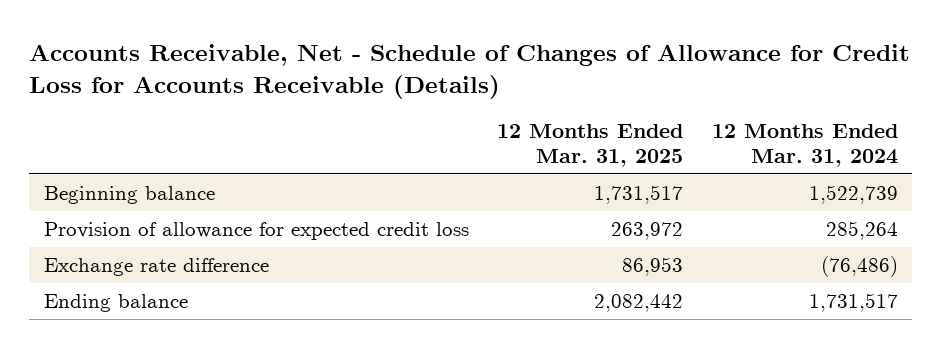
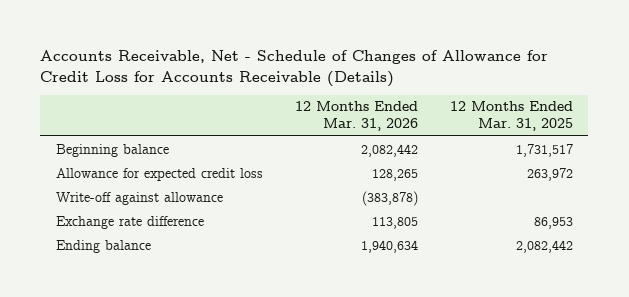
- | 12 Months Ended Mar. 31, 2025 | 12 Months Ended Mar. 31, 2024
+ | 12 Months Ended Mar. 31, 2026 | 12 Months Ended Mar. 31, 2025
- Provision of allowance for expected credit loss | 263,972 | 285,264
+ Allowance for expected credit loss | 128,265 | 263,972
+ Write-off against allowance | (383,878) |

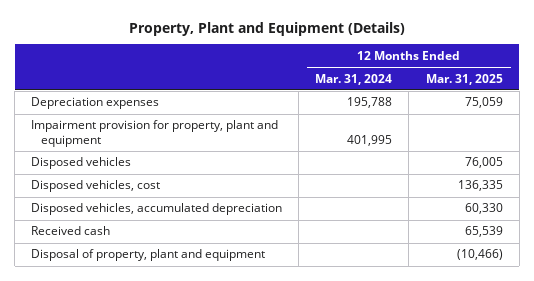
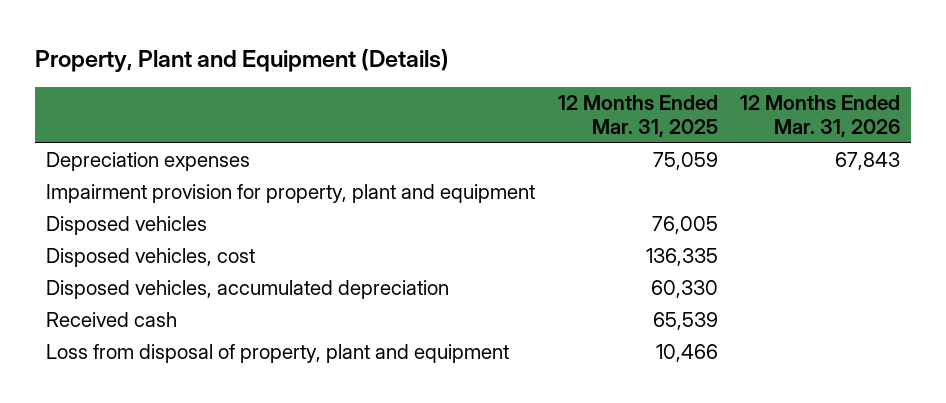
- | 12 Months Ended Mar. 31, 2024 | 12 Months Ended Mar. 31, 2025
+ | 12 Months Ended Mar. 31, 2025 | 12 Months Ended Mar. 31, 2026
- Disposal of property, plant and equipment | | (10,466)
+ Loss from disposal of property, plant and equipment | 10,466 |

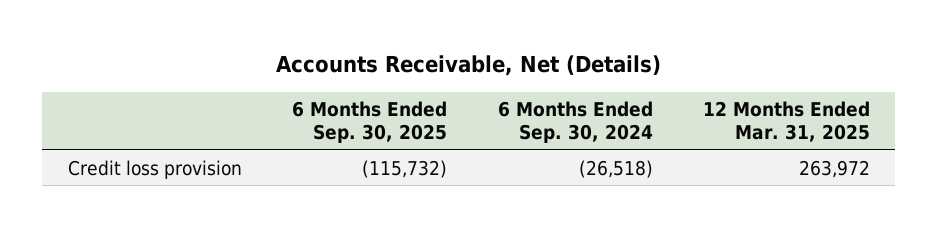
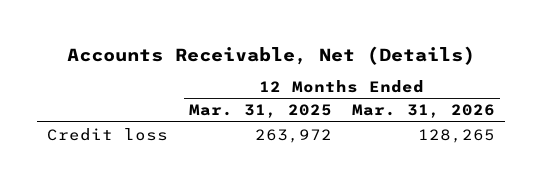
- | 6 Months Ended Sep. 30, 2025 | 6 Months Ended Sep. 30, 2024 | 12 Months Ended Mar. 31, 2025
+ | 12 Months Ended Mar. 31, 2025 | 12 Months Ended Mar. 31, 2026
- Credit loss provision | (115,732) | (26,518) | 263,972
+ Credit loss | 263,972 | 128,265

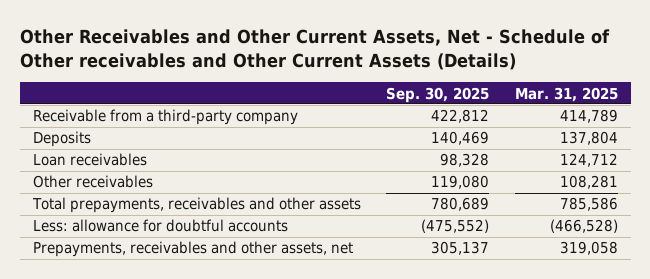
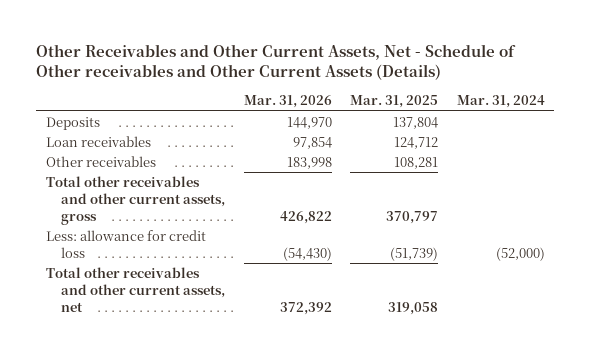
- | Sep. 30, 2025 | Mar. 31, 2025
+ | Mar. 31, 2026 | Mar. 31, 2025 | Mar. 31, 2024
- Receivable from a third-party company | 422,812 | 414,789
- Total prepayments, receivables and other assets | 780,689 | 785,586
- Less: allowance for doubtful accounts | (475,552) | (466,528)
- Prepayments, receivables and other assets, net | 305,137 | 319,058
+ Total other receivables and other current assets, gross | 426,822 | 370,797 |
+ Less: allowance for credit loss | (54,430) | (51,739) | (52,000)
+ Total other receivables and other current assets, net | 372,392 | 319,058 |

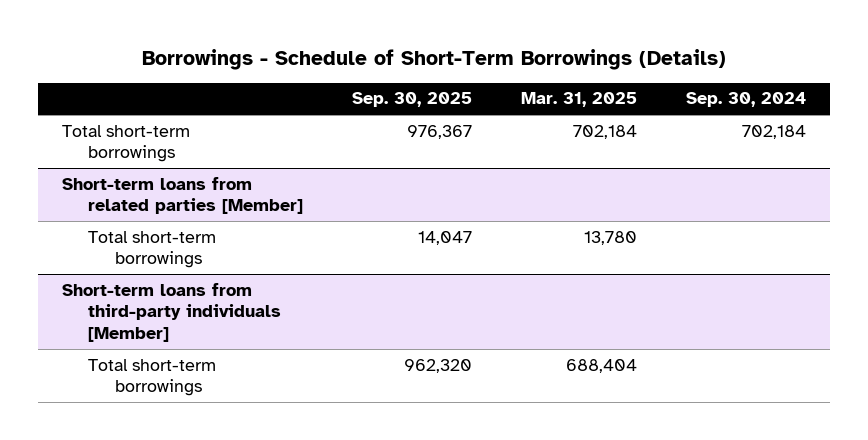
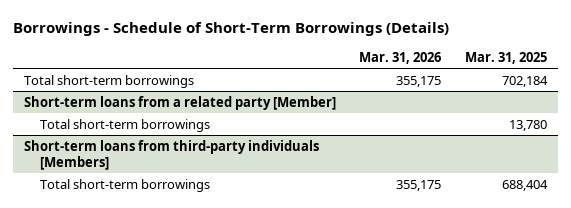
- | Sep. 30, 2025 | Mar. 31, 2025 | Sep. 30, 2024
+ | Mar. 31, 2026 | Mar. 31, 2025
- Short-term loans from related parties [Member]
+ Short-term loans from a related party [Member]
- Short-term loans from third-party individuals [Member]
+ Short-term loans from third-party individuals [Members]

